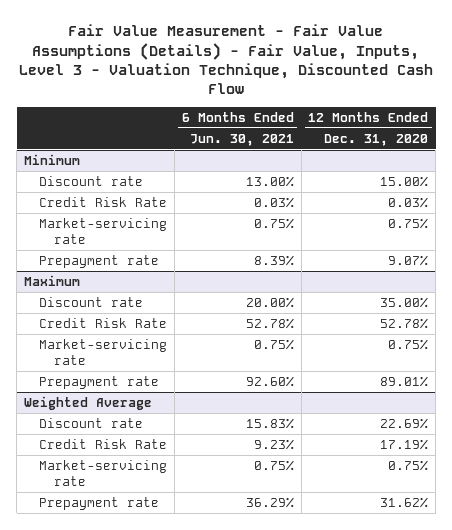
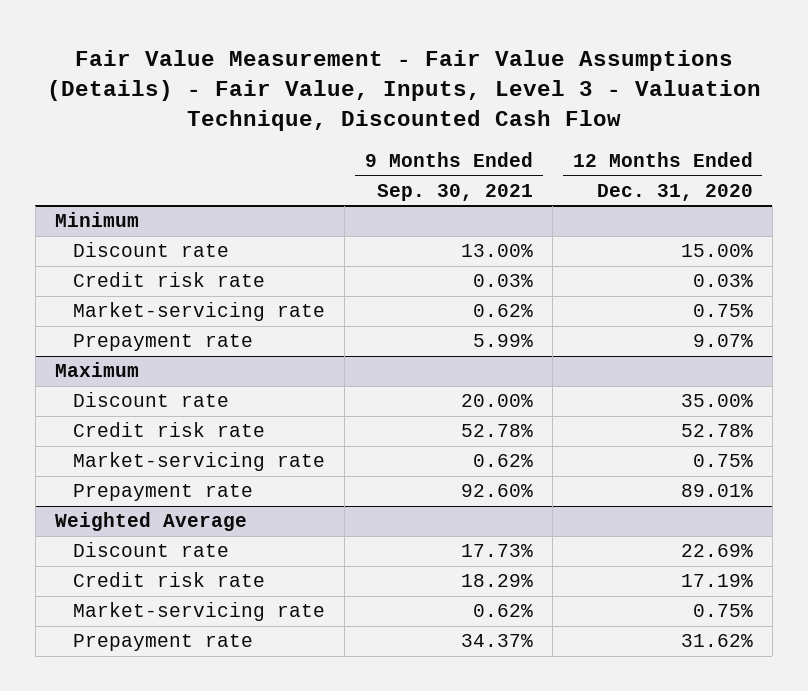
- | 6 Months Ended Jun. 30, 2021 | 12 Months Ended Dec. 31, 2020
+ | 9 Months Ended Sep. 30, 2021 | 12 Months Ended Dec. 31, 2020
@ Minimum
- Credit Risk Rate | 0.03% | 0.03%
+ Credit risk rate | 0.03% | 0.03%
@ Maximum
- Credit Risk Rate | 52.78% | 52.78%
+ Credit risk rate | 52.78% | 52.78%
@ Weighted Average
- Credit Risk Rate | 9.23% | 17.19%
+ Credit risk rate | 18.29% | 17.19%

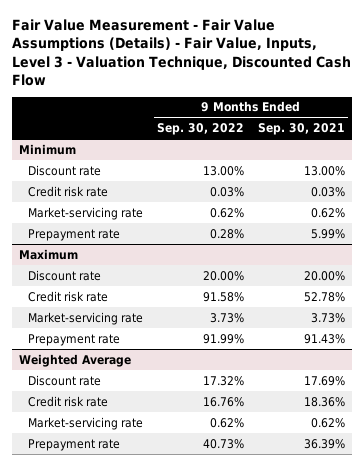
- | 9 Months Ended Sep. 30, 2021 | 12 Months Ended Dec. 31, 2020
+ | 9 Months Ended Sep. 30, 2022 | 9 Months Ended Sep. 30, 2021
@ Maximum
- Market-servicing rate | 0.62% | 0.75%
- Prepayment rate | 92.60% | 89.01%
+ Market-servicing rate | 3.73% | 3.73%
+ Prepayment rate | 91.99% | 91.43%
@ Weighted Average
- Discount rate | 17.73% | 22.69%
- Credit risk rate | 18.29% | 17.19%
+ Discount rate | 17.32% | 17.69%
+ Credit risk rate | 16.76% | 18.36%
- Prepayment rate | 34.37% | 31.62%
+ Prepayment rate | 40.73% | 36.39%

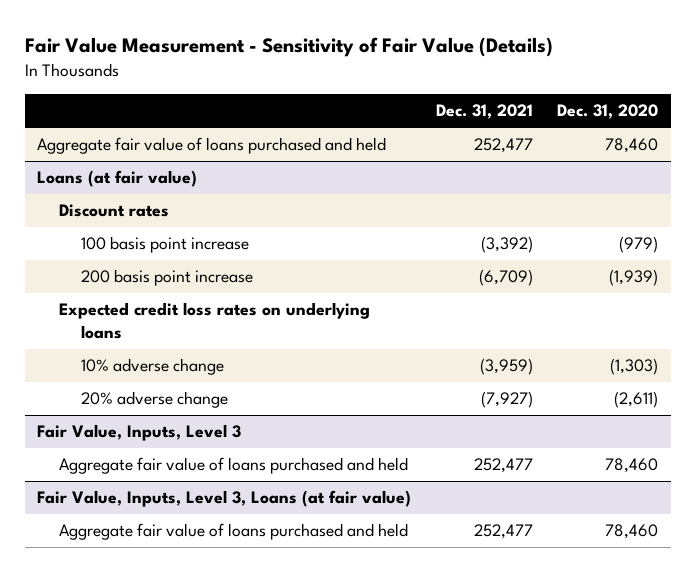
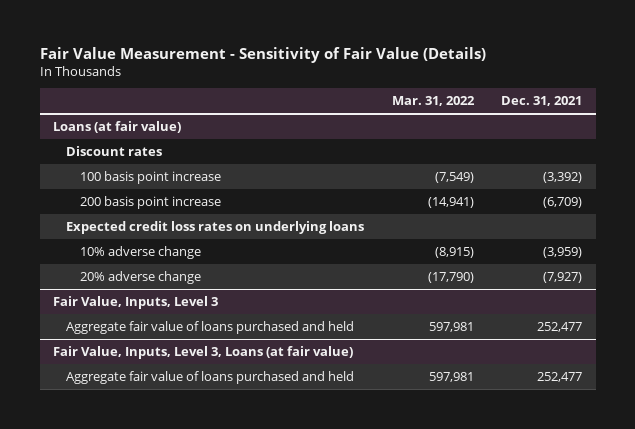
- | Dec. 31, 2021 | Dec. 31, 2020
+ | Mar. 31, 2022 | Dec. 31, 2021
- Aggregate fair value of loans purchased and held | 252,477 | 78,460

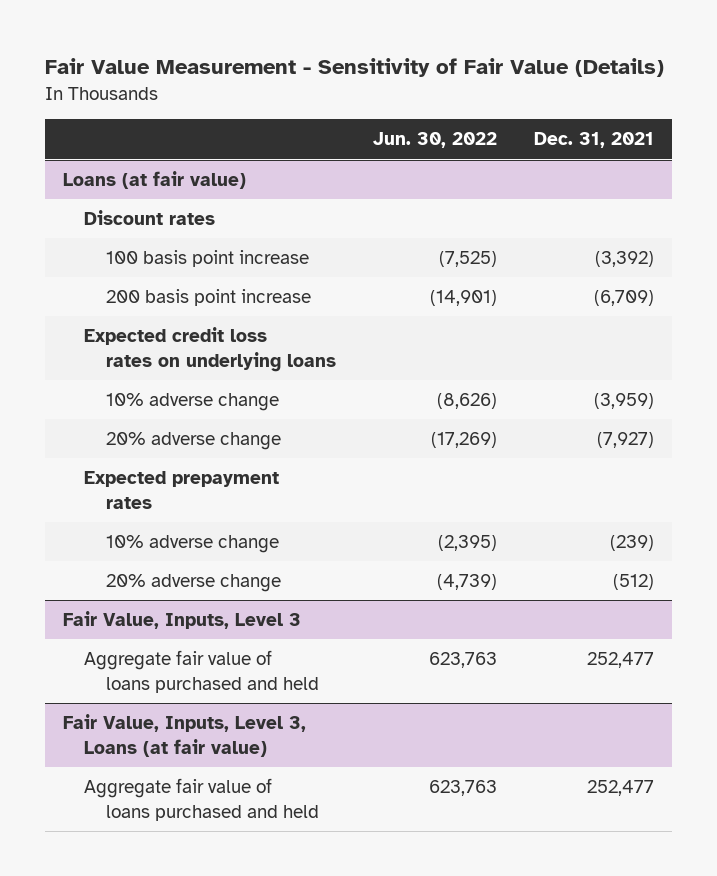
- | Mar. 31, 2022 | Dec. 31, 2021
+ | Jun. 30, 2022 | Dec. 31, 2021
@ Loans (at fair value)
+ Expected prepayment rates
+ 10% adverse change | (2,395) | (239)
+ 20% adverse change | (4,739) | (512)

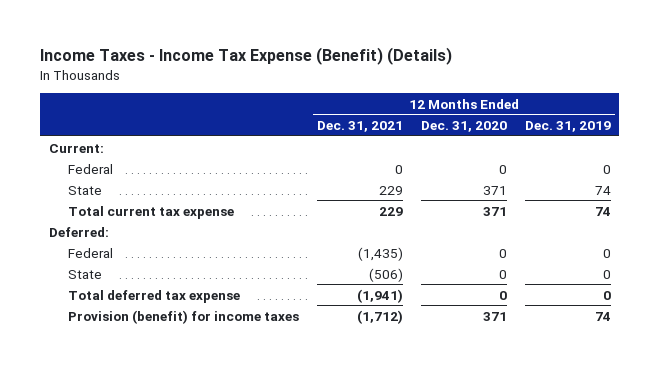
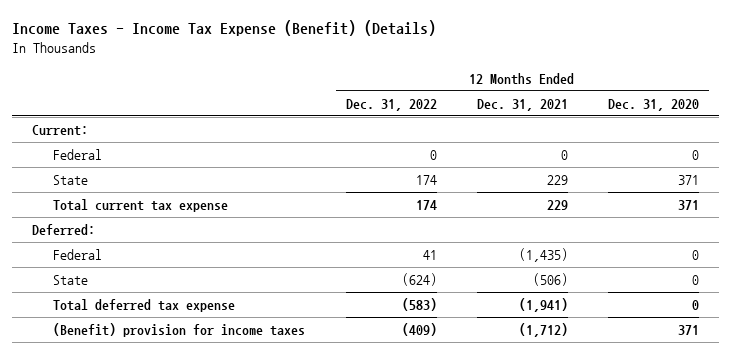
- | 12 Months Ended Dec. 31, 2021 | 12 Months Ended Dec. 31, 2020 | 12 Months Ended Dec. 31, 2019
+ | 12 Months Ended Dec. 31, 2022 | 12 Months Ended Dec. 31, 2021 | 12 Months Ended Dec. 31, 2020
- Provision (benefit) for income taxes | (1,712) | 371 | 74
+ (Benefit) provision for income taxes | (409) | (1,712) | 371

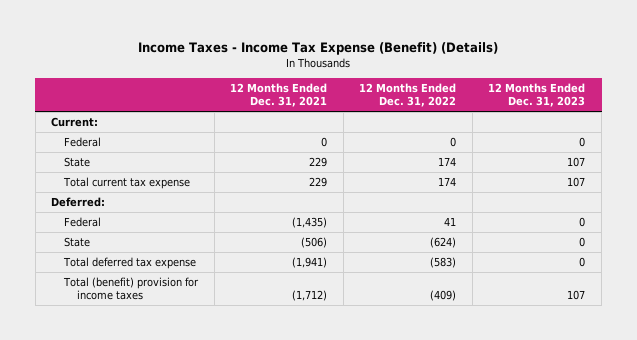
- | 12 Months Ended Dec. 31, 2022 | 12 Months Ended Dec. 31, 2021 | 12 Months Ended Dec. 31, 2020
+ | 12 Months Ended Dec. 31, 2021 | 12 Months Ended Dec. 31, 2022 | 12 Months Ended Dec. 31, 2023
- (Benefit) provision for income taxes | (409) | (1,712) | 371
+ Total (benefit) provision for income taxes | (1,712) | (409) | 107

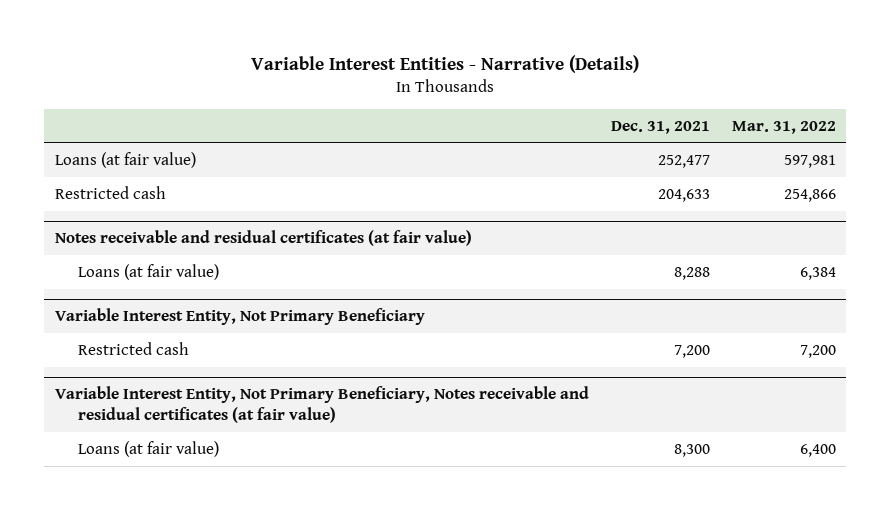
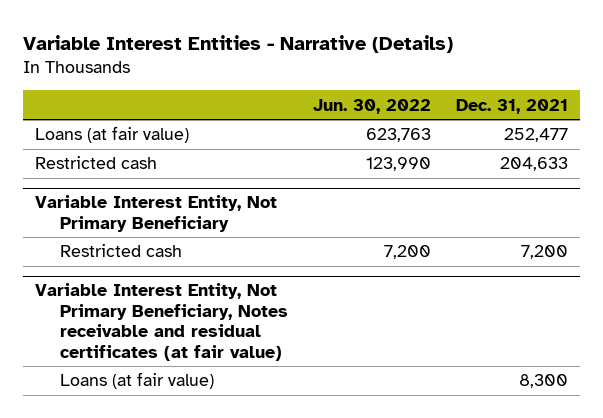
- | Dec. 31, 2021 | Mar. 31, 2022
+ | Jun. 30, 2022 | Dec. 31, 2021
- Notes receivable and residual certificates (at fair value)
- Loans (at fair value) | 8,288 | 6,384

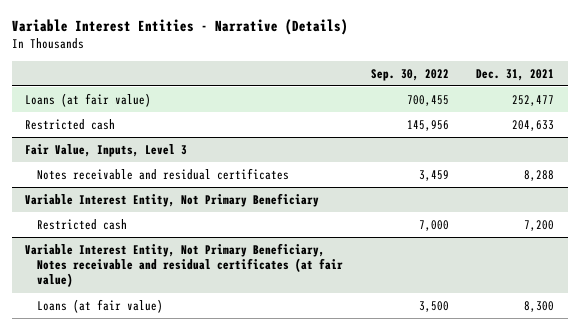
- | Jun. 30, 2022 | Dec. 31, 2021
+ | Sep. 30, 2022 | Dec. 31, 2021
+ Fair Value, Inputs, Level 3
+ Notes receivable and residual certificates | 3,459 | 8,288

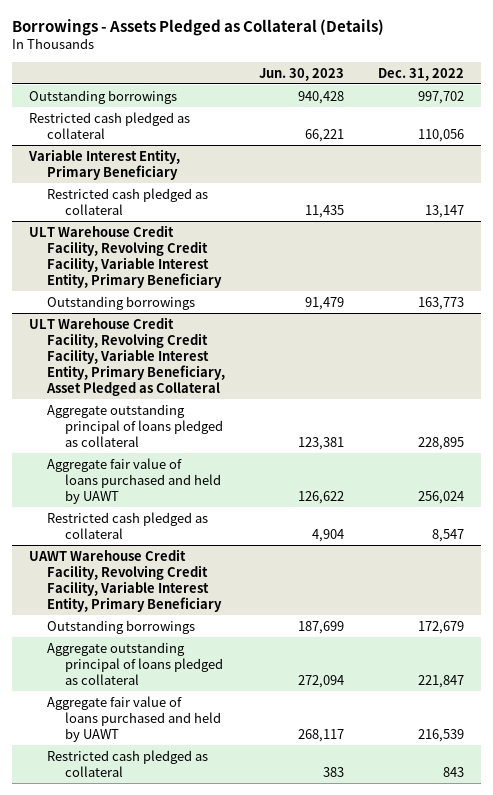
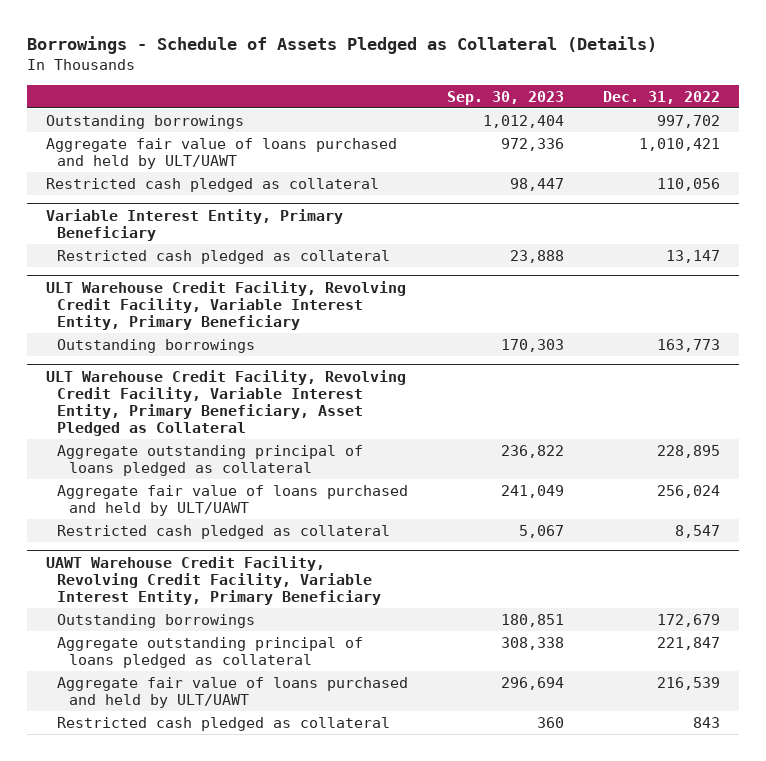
- Borrowings - Assets Pledged as Collateral (Details)
+ Borrowings - Schedule of Assets Pledged as Collateral (Details)
- | Jun. 30, 2023 | Dec. 31, 2022
+ | Sep. 30, 2023 | Dec. 31, 2022
+ Aggregate fair value of loans purchased and held by ULT/UAWT | 972,336 | 1,010,421
@ ULT Warehouse Credit Facility, Revolving Credit Facility, Variable Interest Entity, Primary Beneficiary, Asset Pledged as Collateral
- Aggregate fair value of loans purchased and held by UAWT | 126,622 | 256,024
+ Aggregate fair value of loans purchased and held by ULT/UAWT | 241,049 | 256,024
@ UAWT Warehouse Credit Facility, Revolving Credit Facility, Variable Interest Entity, Primary Beneficiary
- Aggregate fair value of loans purchased and held by UAWT | 268,117 | 216,539
+ Aggregate fair value of loans purchased and held by ULT/UAWT | 296,694 | 216,539

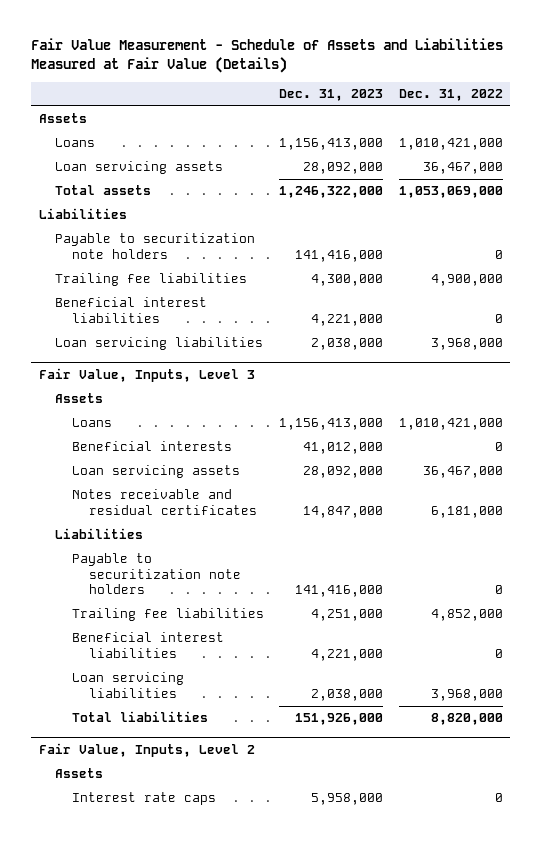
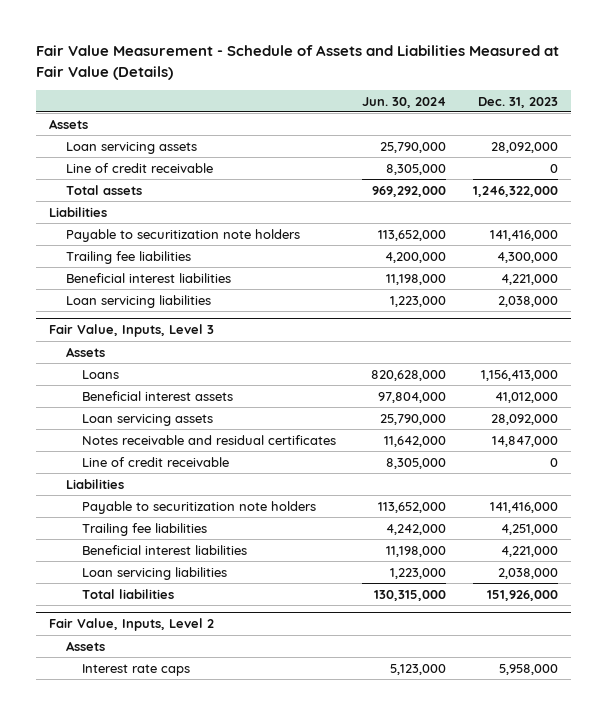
- | Dec. 31, 2023 | Dec. 31, 2022
+ | Jun. 30, 2024 | Dec. 31, 2023
- Loans | 1,156,413,000 | 1,010,421,000
+ Line of credit receivable | 8,305,000 | 0
@ Fair Value, Inputs, Level 3
- Beneficial interests | 41,012,000 | 0
+ Beneficial interest assets | 97,804,000 | 41,012,000
+ Line of credit receivable | 8,305,000 | 0

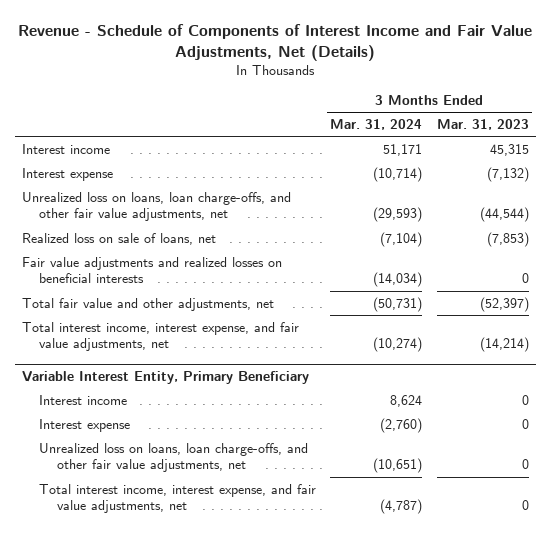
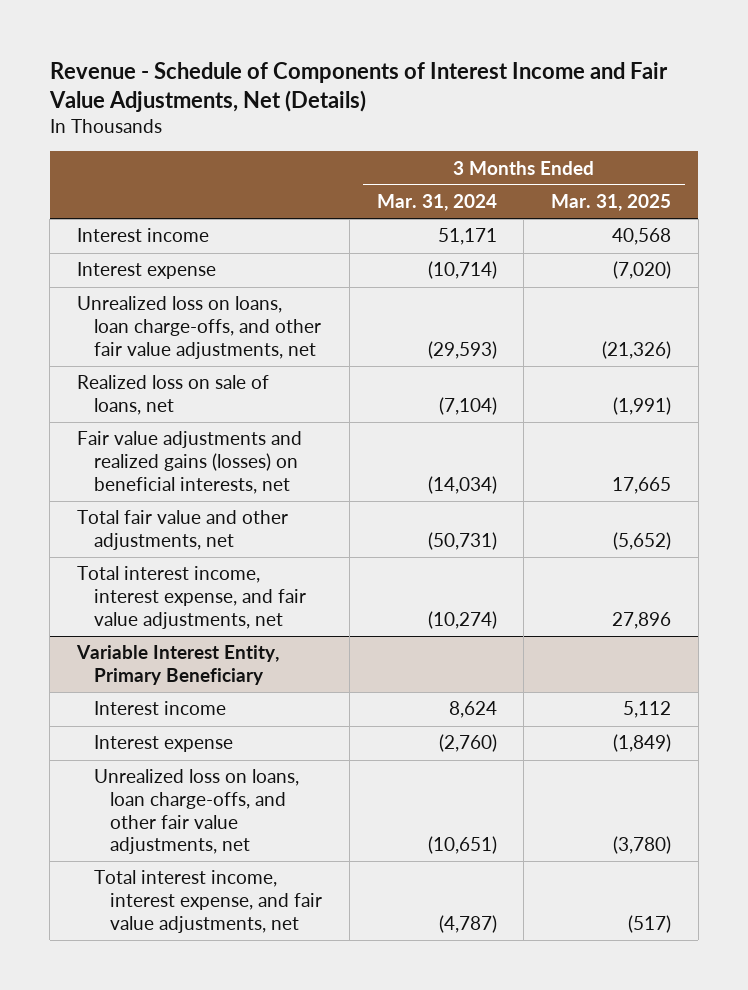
- | 3 Months Ended Mar. 31, 2024 | 3 Months Ended Mar. 31, 2023
+ | 3 Months Ended Mar. 31, 2024 | 3 Months Ended Mar. 31, 2025
- Fair value adjustments and realized losses on beneficial interests | (14,034) | 0
+ Fair value adjustments and realized gains (losses) on beneficial interests, net | (14,034) | 17,665

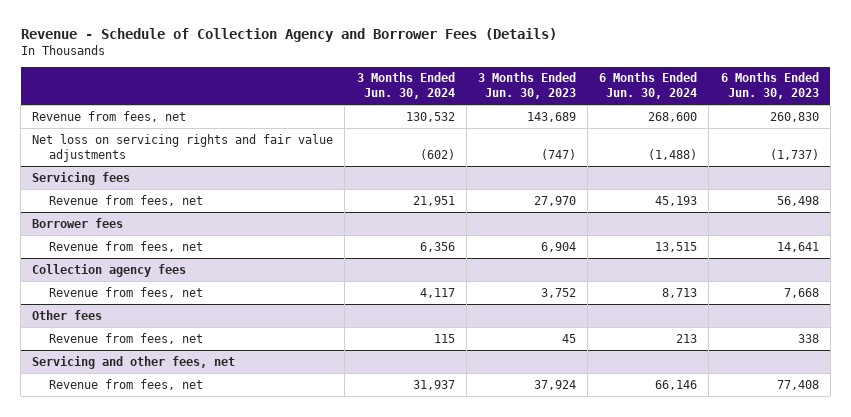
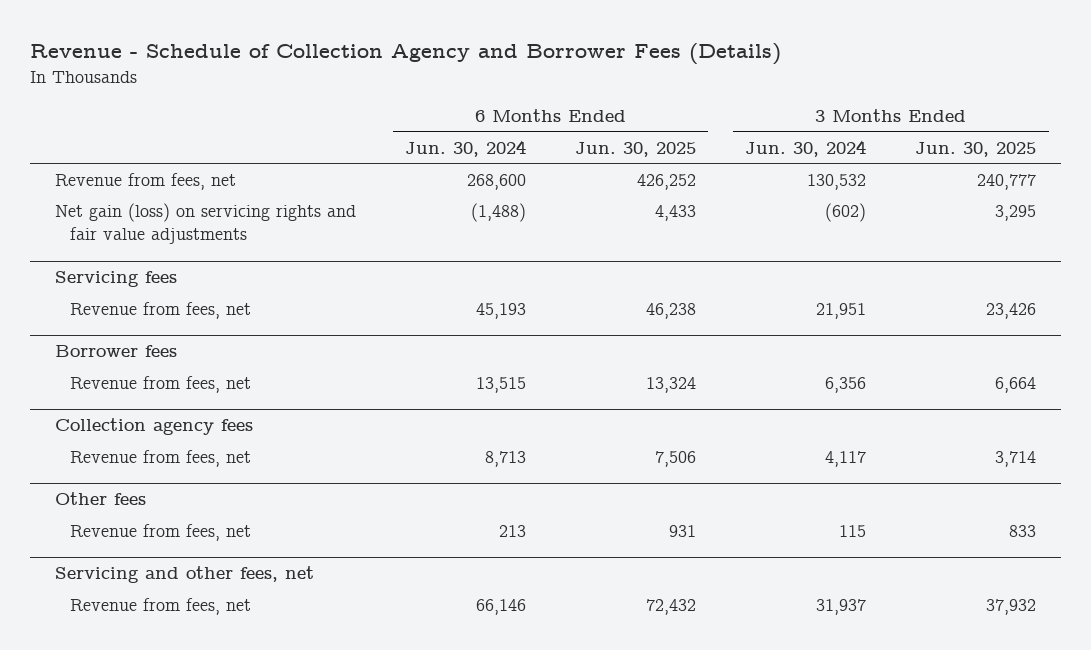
- | 3 Months Ended Jun. 30, 2024 | 3 Months Ended Jun. 30, 2023 | 6 Months Ended Jun. 30, 2024 | 6 Months Ended Jun. 30, 2023
+ | 6 Months Ended Jun. 30, 2024 | 6 Months Ended Jun. 30, 2025 | 3 Months Ended Jun. 30, 2024 | 3 Months Ended Jun. 30, 2025
- Net loss on servicing rights and fair value adjustments | (602) | (747) | (1,488) | (1,737)
+ Net gain (loss) on servicing rights and fair value adjustments | (1,488) | 4,433 | (602) | 3,295

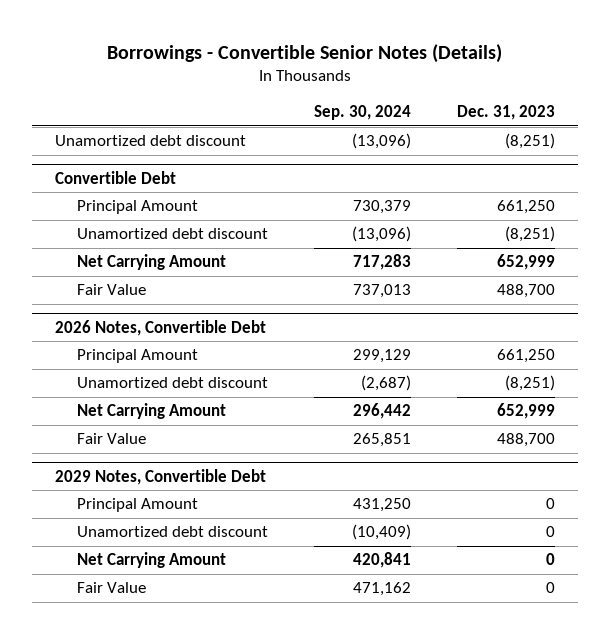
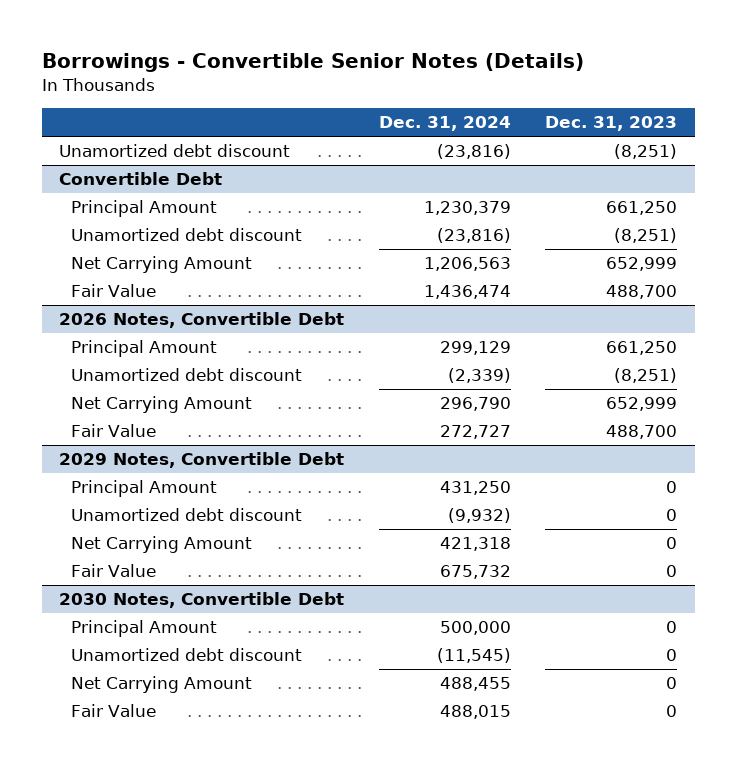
- | Sep. 30, 2024 | Dec. 31, 2023
+ | Dec. 31, 2024 | Dec. 31, 2023
+ 2030 Notes, Convertible Debt
+ Principal Amount | 500,000 | 0
+ Unamortized debt discount | (11,545) | 0
+ Net Carrying Amount | 488,455 | 0
+ Fair Value | 488,015 | 0

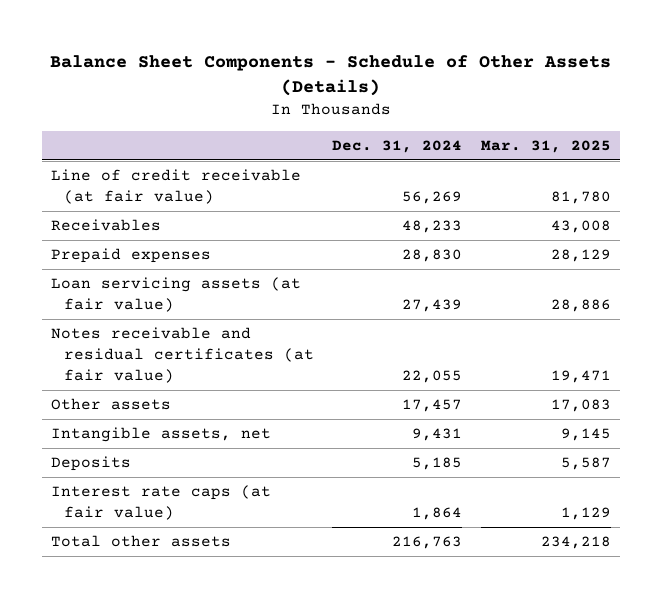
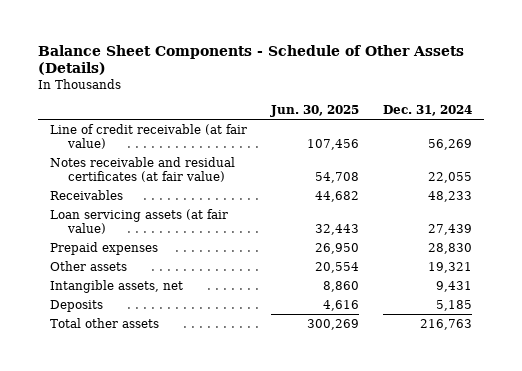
- | Dec. 31, 2024 | Mar. 31, 2025
+ | Jun. 30, 2025 | Dec. 31, 2024
moved up: Notes receivable and residual certificates (at fair value) | 54,708 | 22,055
- Other assets | 17,457 | 17,083
moved down: Prepaid expenses | 26,950 | 28,830
+ Other assets | 20,554 | 19,321
- Interest rate caps (at fair value) | 1,864 | 1,129

